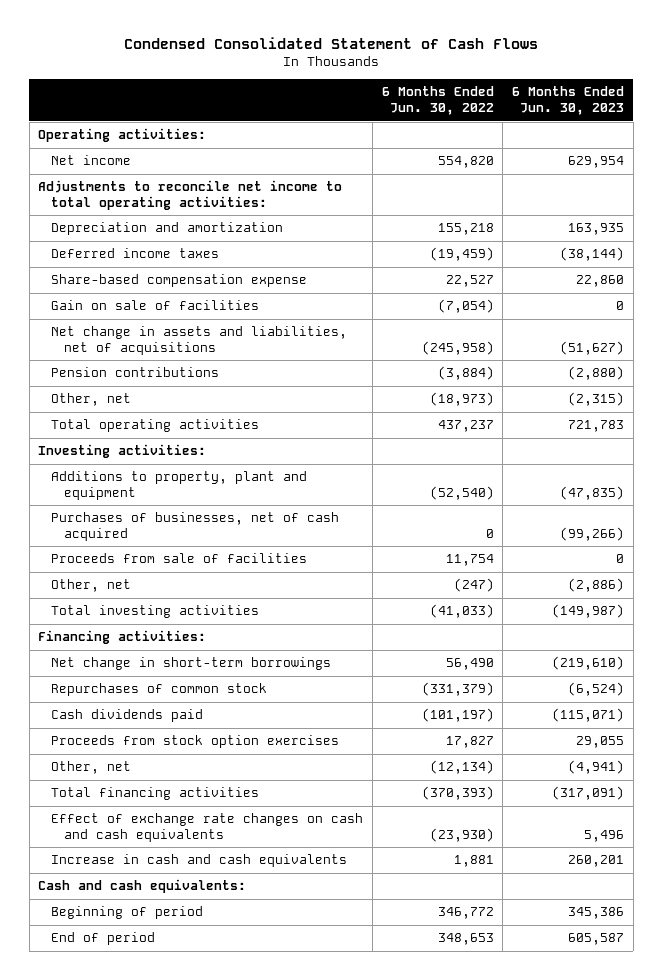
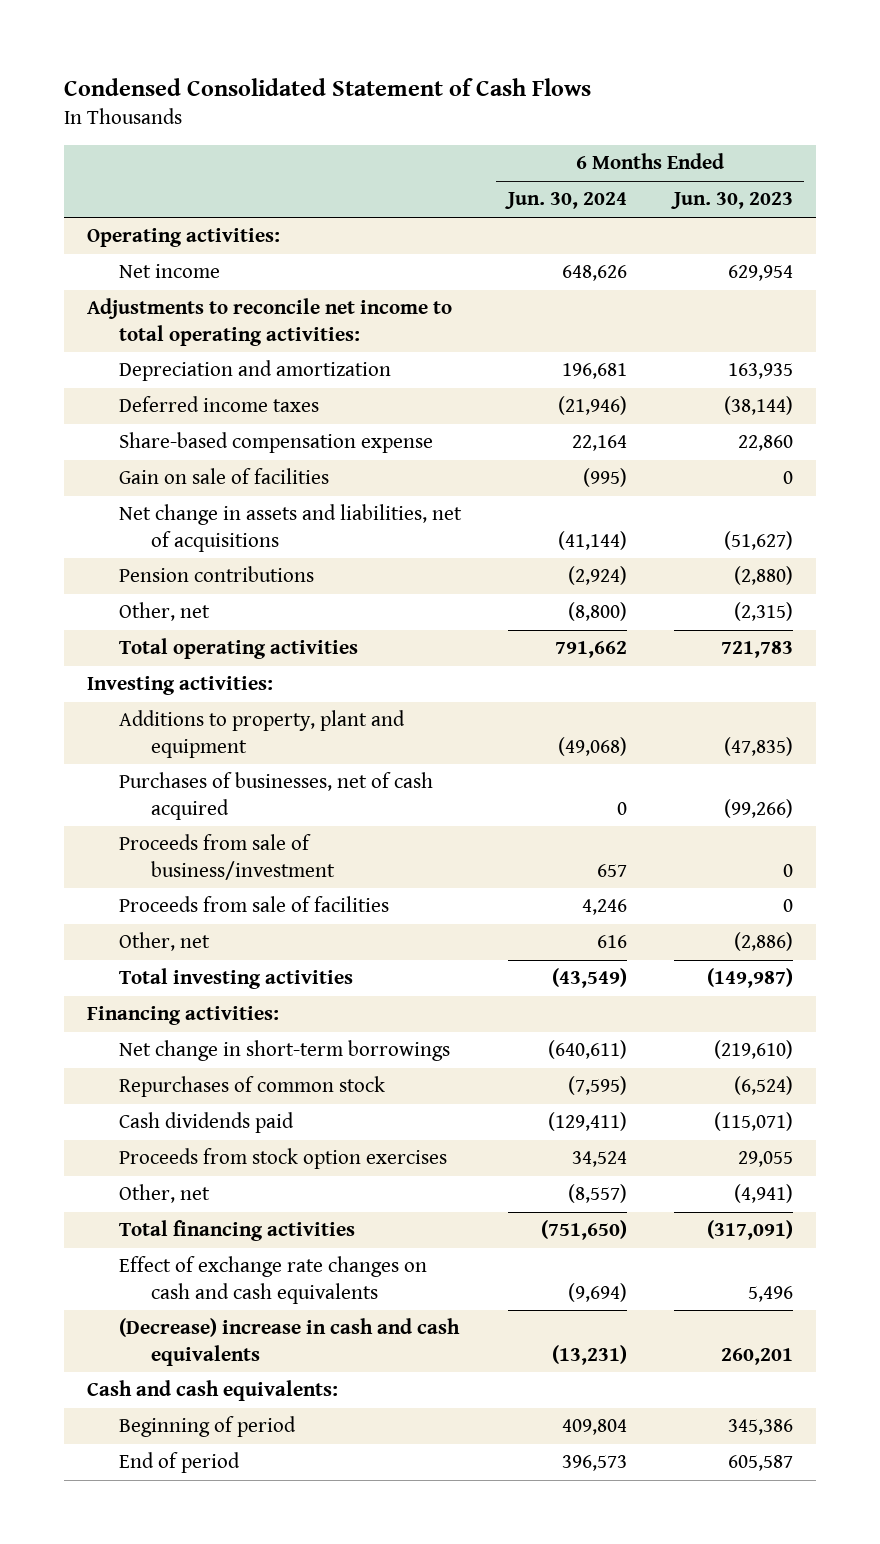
- | 6 Months Ended Jun. 30, 2022 | 6 Months Ended Jun. 30, 2023
+ | 6 Months Ended Jun. 30, 2024 | 6 Months Ended Jun. 30, 2023
+ Proceeds from sale of business/investment | 657 | 0
- Increase in cash and cash equivalents | 1,881 | 260,201
+ (Decrease) increase in cash and cash equivalents | (13,231) | 260,201

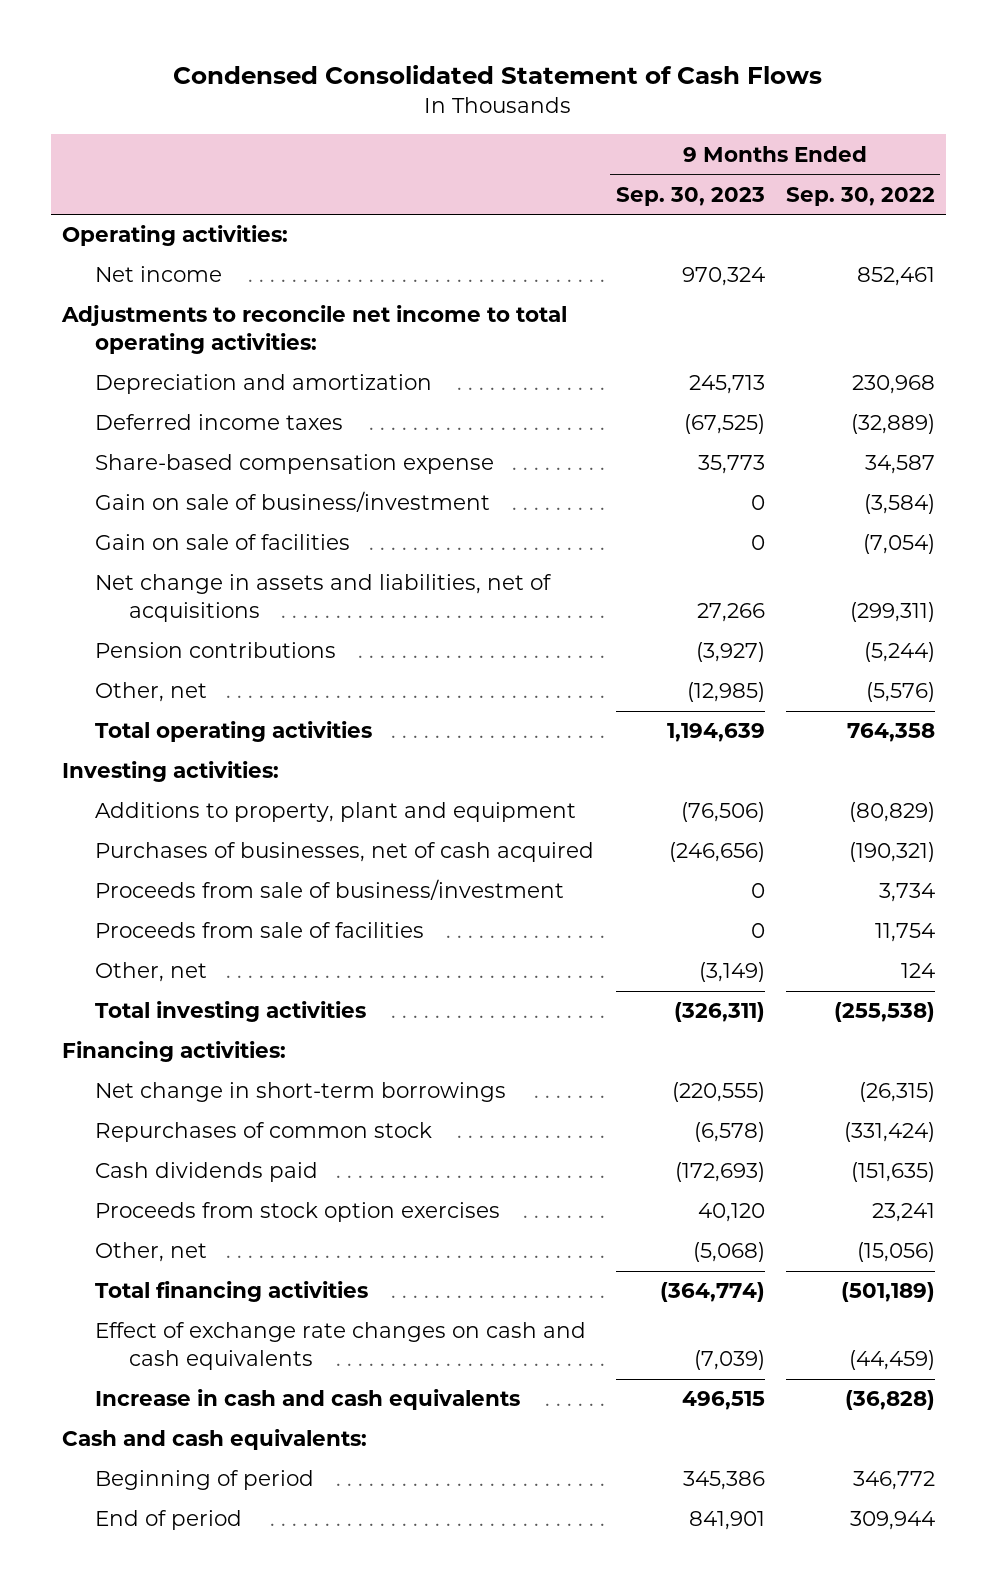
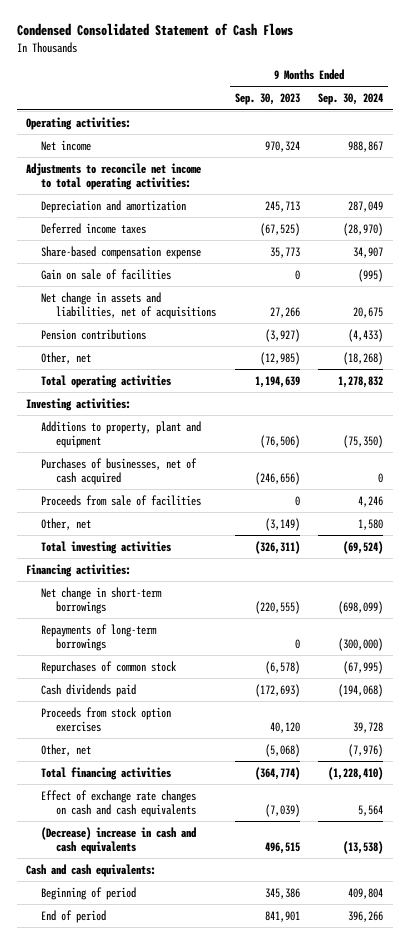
- | 9 Months Ended Sep. 30, 2023 | 9 Months Ended Sep. 30, 2022
+ | 9 Months Ended Sep. 30, 2023 | 9 Months Ended Sep. 30, 2024
- Gain on sale of business/investment | 0 | (3,584)
- Proceeds from sale of business/investment | 0 | 3,734
+ Repayments of long-term borrowings | 0 | (300,000)
- Increase in cash and cash equivalents | 496,515 | (36,828)
+ (Decrease) increase in cash and cash equivalents | 496,515 | (13,538)

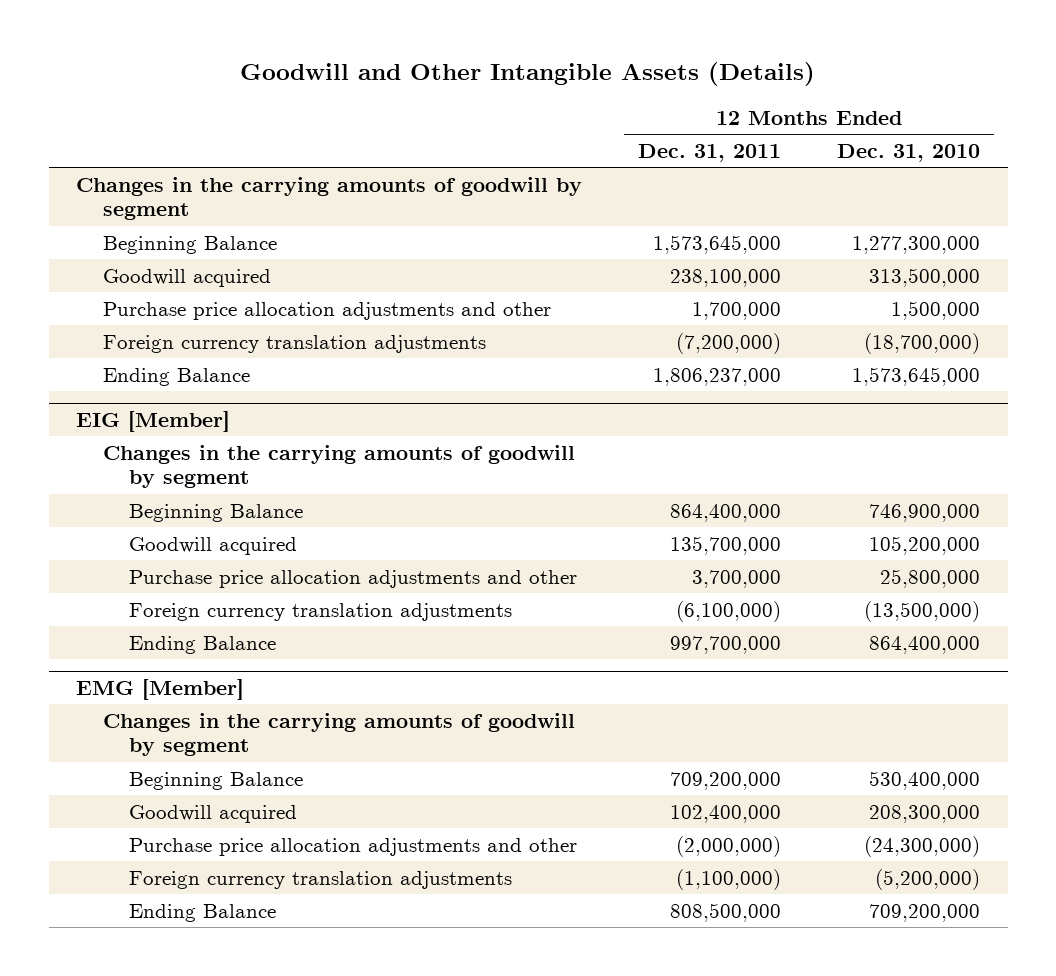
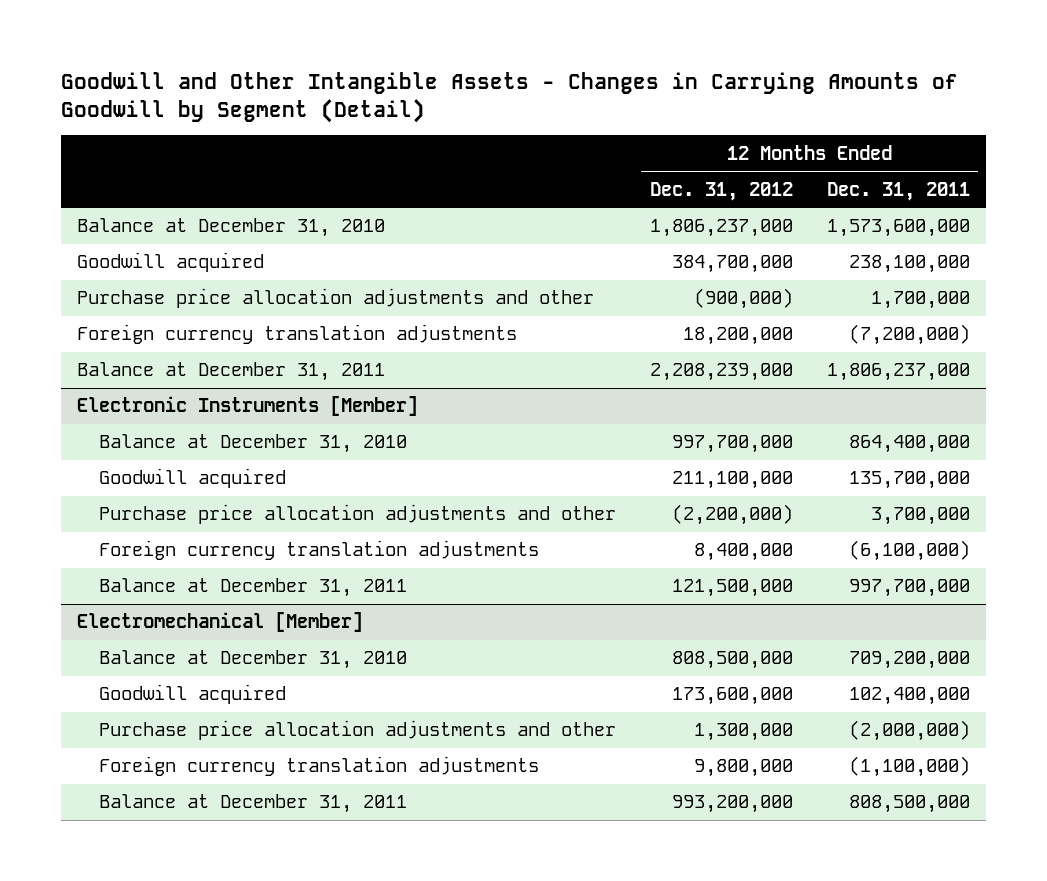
- Goodwill and Other Intangible Assets (Details)
+ Goodwill and Other Intangible Assets - Changes in Carrying Amounts of Goodwill by Segment (Detail)
- | 12 Months Ended Dec. 31, 2011 | 12 Months Ended Dec. 31, 2010
+ | 12 Months Ended Dec. 31, 2012 | 12 Months Ended Dec. 31, 2011
- Changes in the carrying amounts of goodwill by segment
- Beginning Balance | 1,573,645,000 | 1,277,300,000
+ Balance at December 31, 2010 | 1,806,237,000 | 1,573,600,000
- Ending Balance | 1,806,237,000 | 1,573,645,000
- EIG [Member]
- Changes in the carrying amounts of goodwill by segment
- Beginning Balance | 864,400,000 | 746,900,000
+ Balance at December 31, 2011 | 2,208,239,000 | 1,806,237,000
+ Electronic Instruments [Member]
+ Balance at December 31, 2010 | 997,700,000 | 864,400,000
- Ending Balance | 997,700,000 | 864,400,000
- EMG [Member]
- Changes in the carrying amounts of goodwill by segment
- Beginning Balance | 709,200,000 | 530,400,000
+ Balance at December 31, 2011 | 121,500,000 | 997,700,000
+ Electromechanical [Member]
+ Balance at December 31, 2010 | 808,500,000 | 709,200,000
- Ending Balance | 808,500,000 | 709,200,000
+ Balance at December 31, 2011 | 993,200,000 | 808,500,000

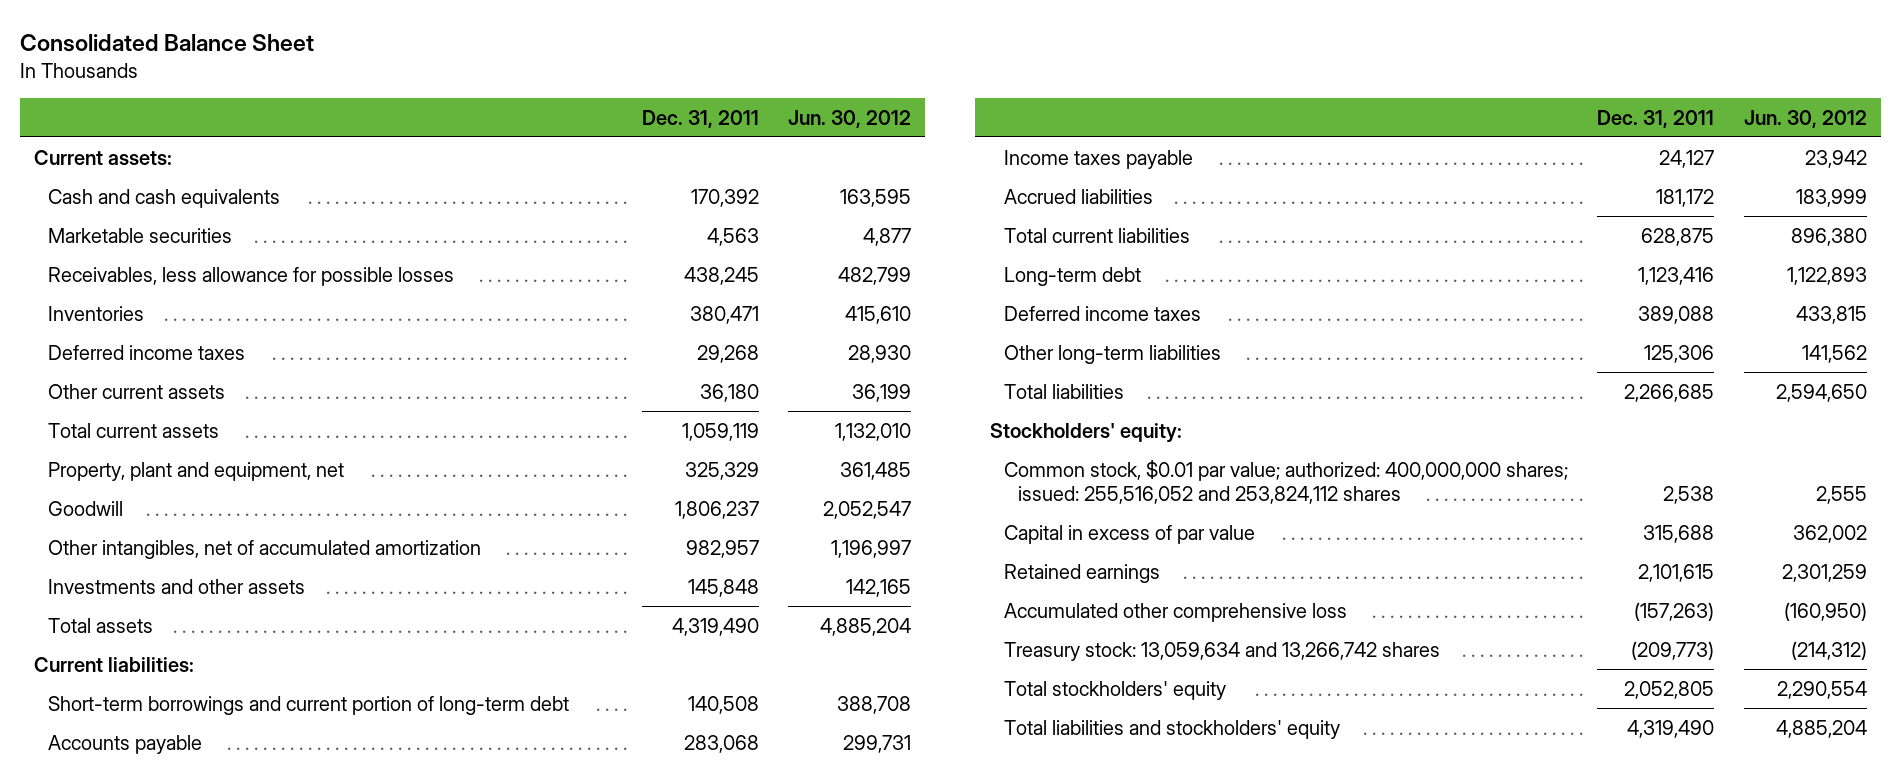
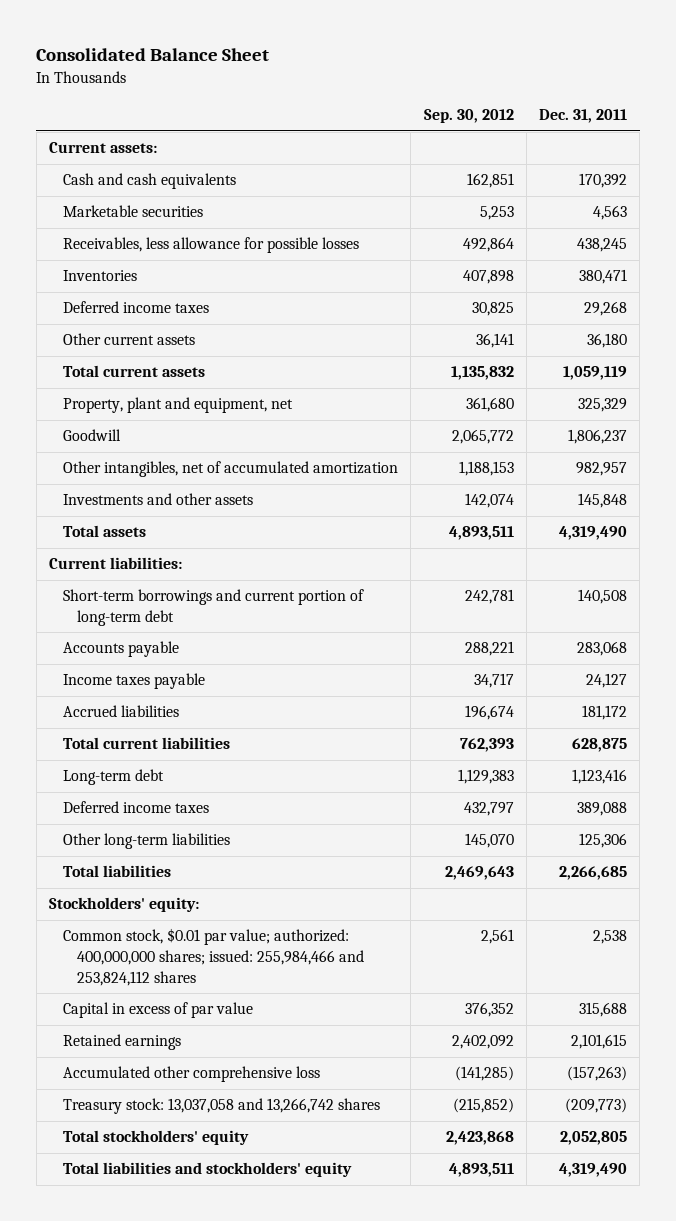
- | Dec. 31, 2011 | Jun. 30, 2012
+ | Sep. 30, 2012 | Dec. 31, 2011
- Common stock, $0.01 par value; authorized: 400,000,000 shares; issued: 255,516,052 and 253,824,112 shares | 2,538 | 2,555
+ Common stock, $0.01 par value; authorized: 400,000,000 shares; issued: 255,984,466 and 253,824,112 shares | 2,561 | 2,538
- Treasury stock: 13,059,634 and 13,266,742 shares | (209,773) | (214,312)
+ Treasury stock: 13,037,058 and 13,266,742 shares | (215,852) | (209,773)

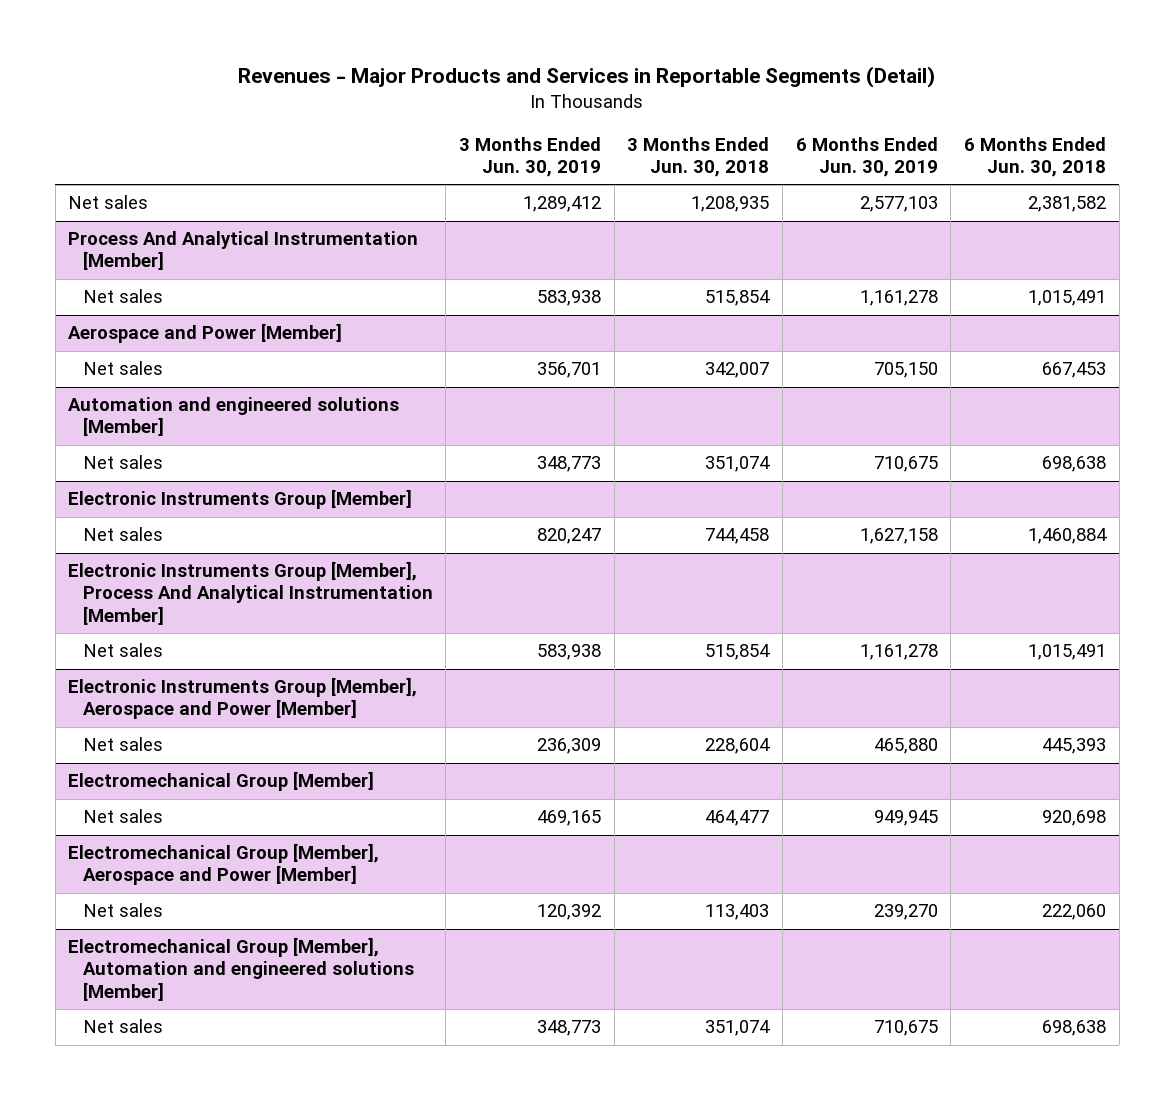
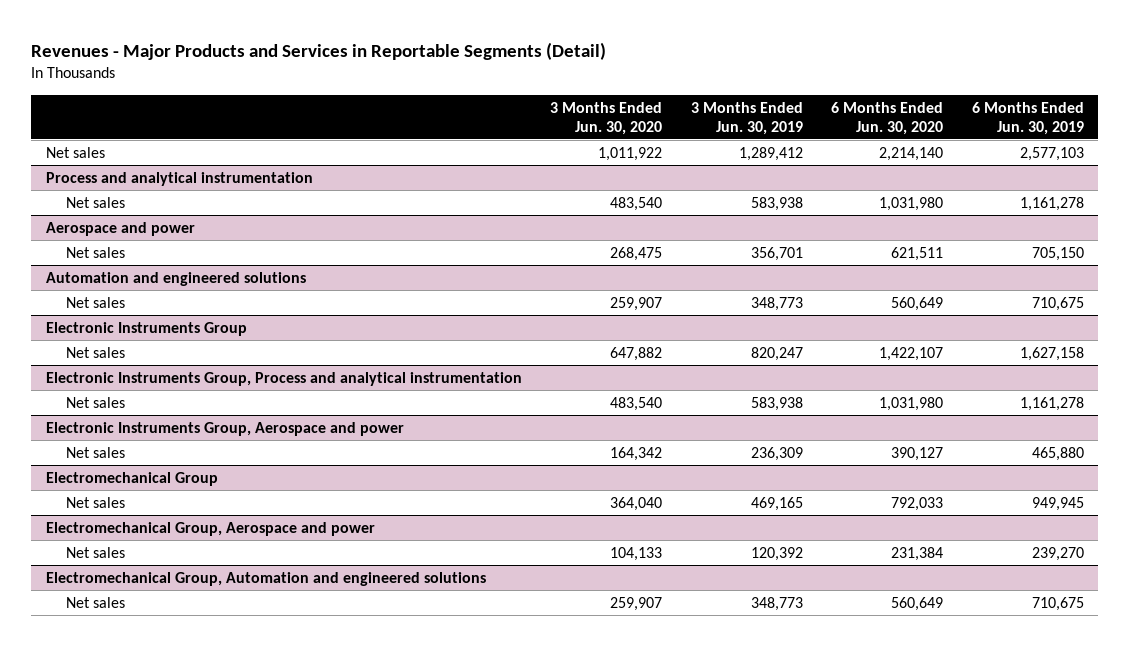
- | 3 Months Ended Jun. 30, 2019 | 3 Months Ended Jun. 30, 2018 | 6 Months Ended Jun. 30, 2019 | 6 Months Ended Jun. 30, 2018
+ | 3 Months Ended Jun. 30, 2020 | 3 Months Ended Jun. 30, 2019 | 6 Months Ended Jun. 30, 2020 | 6 Months Ended Jun. 30, 2019
- Process And Analytical Instrumentation [Member]
+ Process and analytical instrumentation
- Aerospace and Power [Member]
+ Aerospace and power
- Automation and engineered solutions [Member]
+ Automation and engineered solutions
- Electronic Instruments Group [Member]
+ Electronic Instruments Group
- Electronic Instruments Group [Member], Process And Analytical Instrumentation [Member]
+ Electronic Instruments Group, Process and analytical instrumentation
- Electronic Instruments Group [Member], Aerospace and Power [Member]
+ Electronic Instruments Group, Aerospace and power
- Electromechanical Group [Member]
+ Electromechanical Group
- Electromechanical Group [Member], Aerospace and Power [Member]
+ Electromechanical Group, Aerospace and power
- Electromechanical Group [Member], Automation and engineered solutions [Member]
+ Electromechanical Group, Automation and engineered solutions

